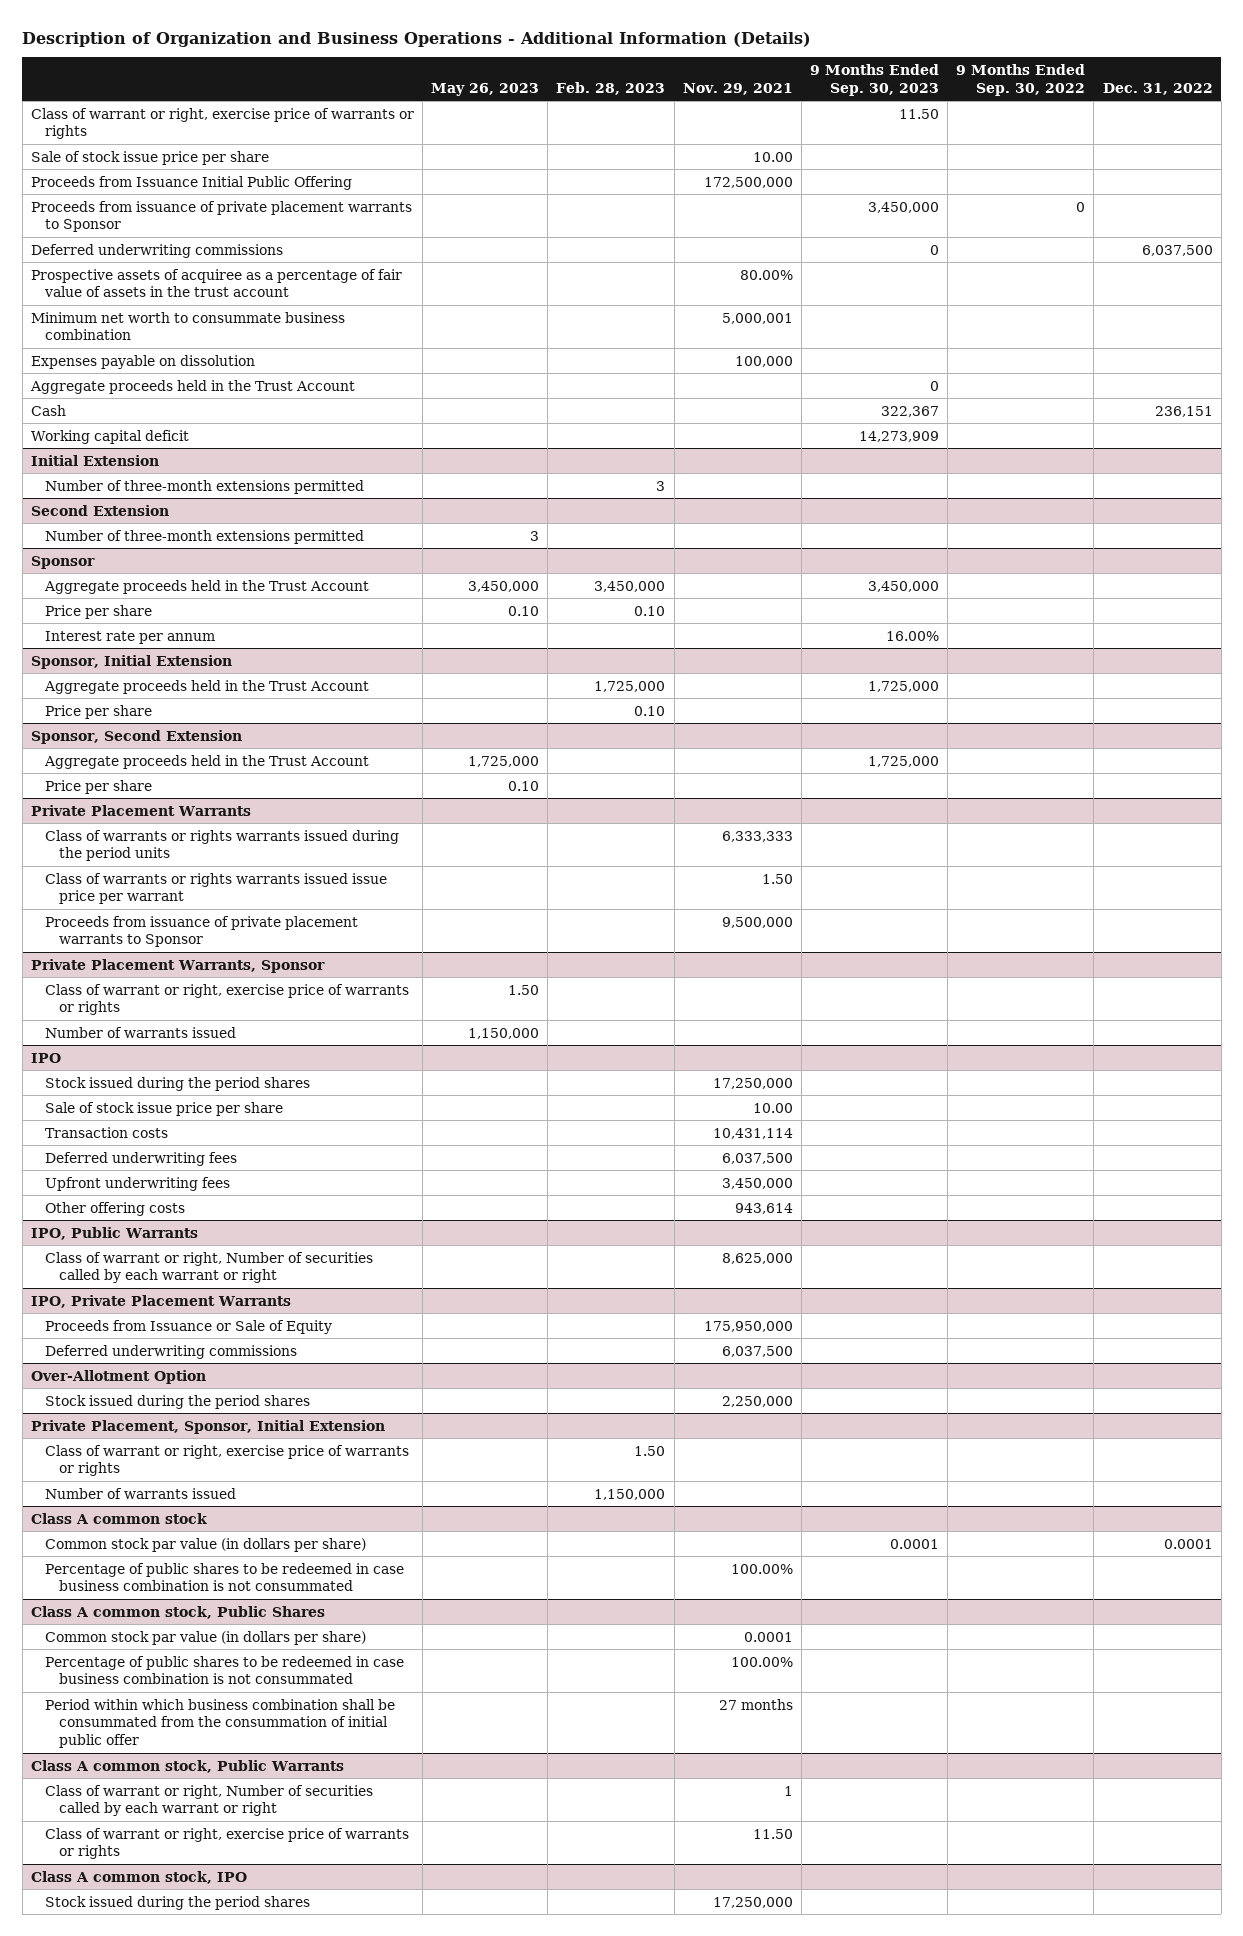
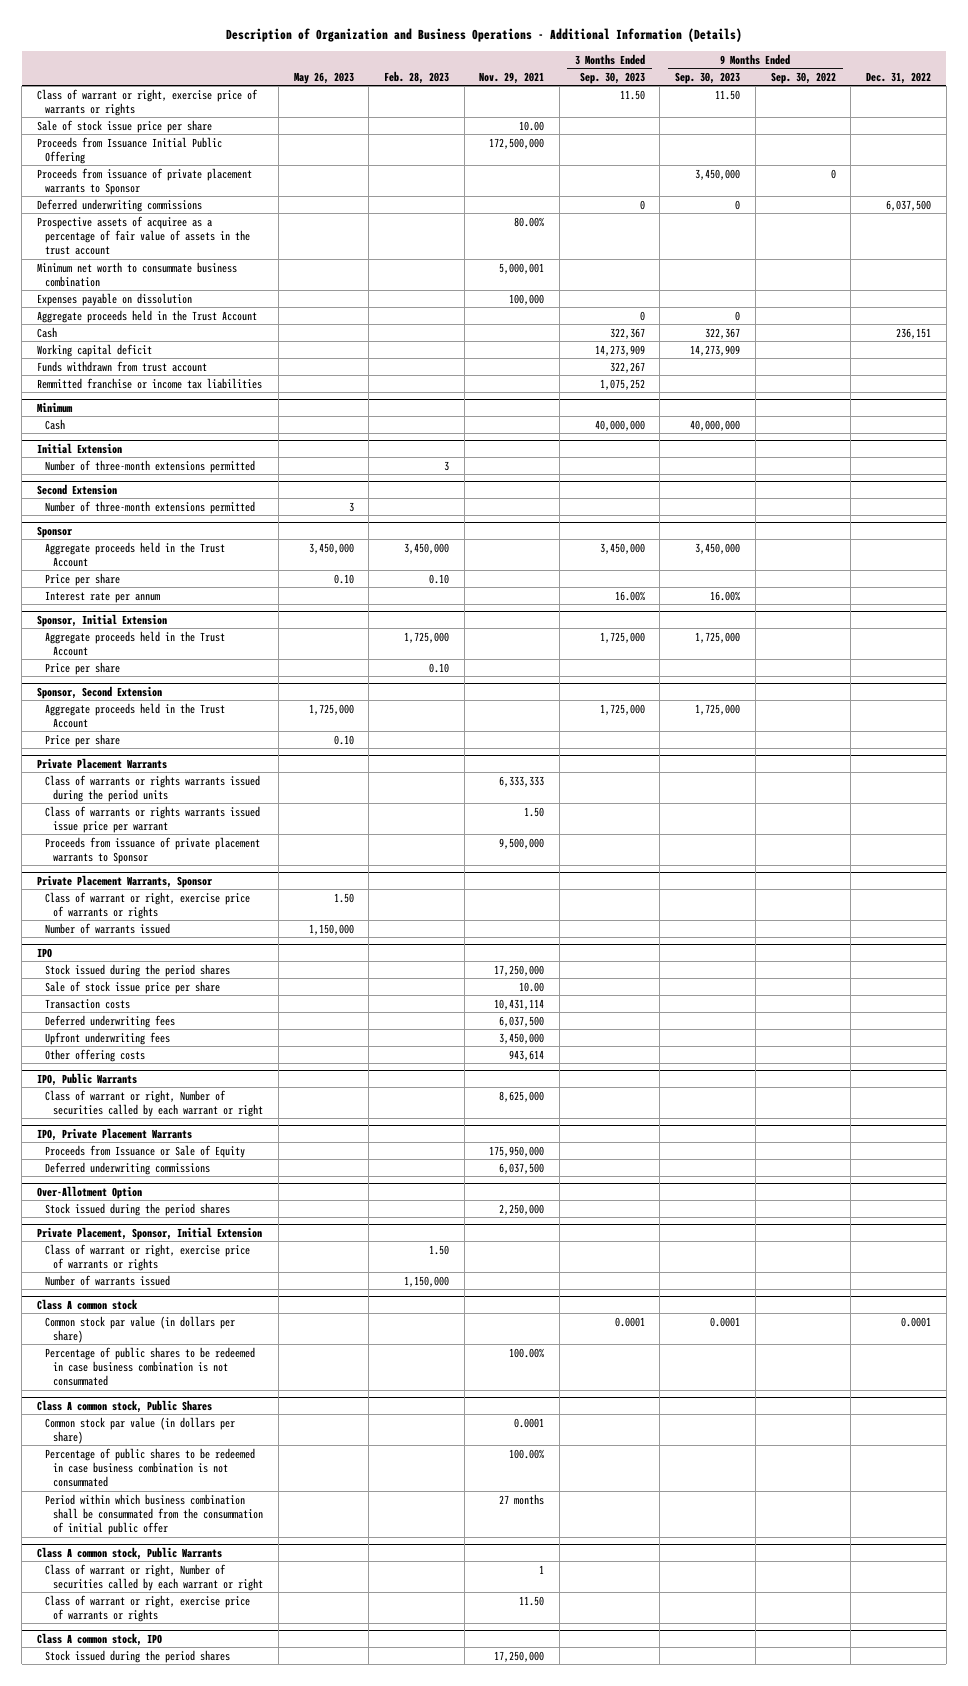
- | May 26, 2023 | Feb. 28, 2023 | Nov. 29, 2021 | 9 Months Ended Sep. 30, 2023 | 9 Months Ended Sep. 30, 2022 | Dec. 31, 2022
+ | May 26, 2023 | Feb. 28, 2023 | Nov. 29, 2021 | 3 Months Ended Sep. 30, 2023 | 9 Months Ended Sep. 30, 2023 | 9 Months Ended Sep. 30, 2022 | Dec. 31, 2022
+ Funds withdrawn from trust account | | | | 322,267 | | |
+ Remmitted franchise or income tax liabilities | | | | 1,075,252 | | |
+ Minimum
+ Cash | | | | 40,000,000 | 40,000,000 | |

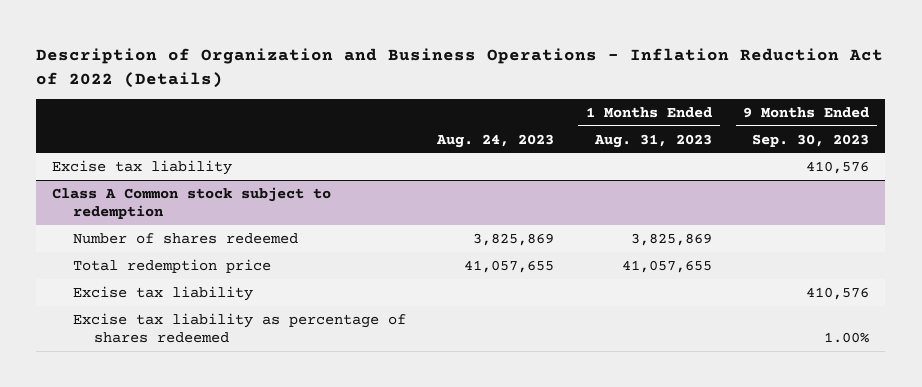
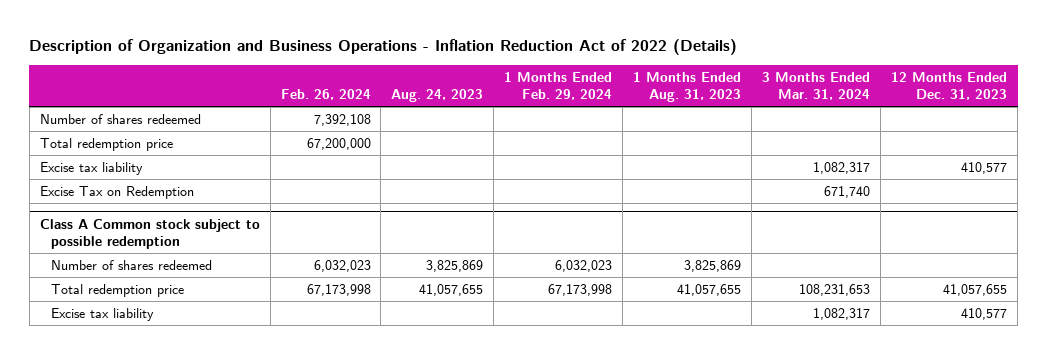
- | Aug. 24, 2023 | 1 Months Ended Aug. 31, 2023 | 9 Months Ended Sep. 30, 2023
+ | Feb. 26, 2024 | Aug. 24, 2023 | 1 Months Ended Feb. 29, 2024 | 1 Months Ended Aug. 31, 2023 | 3 Months Ended Mar. 31, 2024 | 12 Months Ended Dec. 31, 2023
+ Number of shares redeemed | 7,392,108 | | | | |
+ Total redemption price | 67,200,000 | | | | |
- Class A Common stock subject to redemption
+ Excise Tax on Redemption | | | | | 671,740 |
+ Class A Common stock subject to possible redemption
- Excise tax liability as percentage of shares redeemed | | | 1.00%

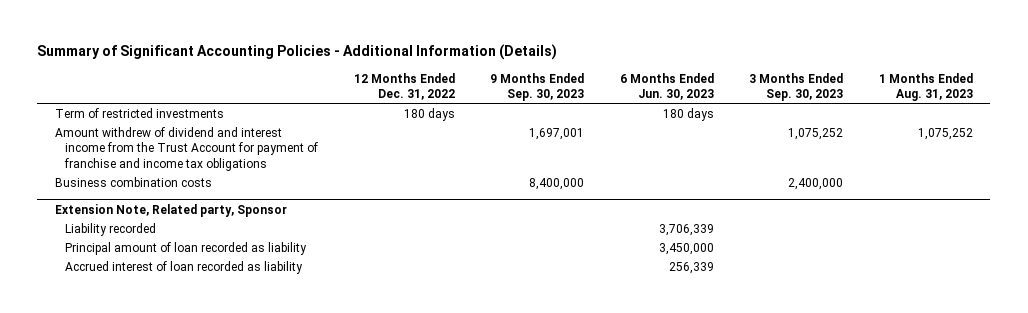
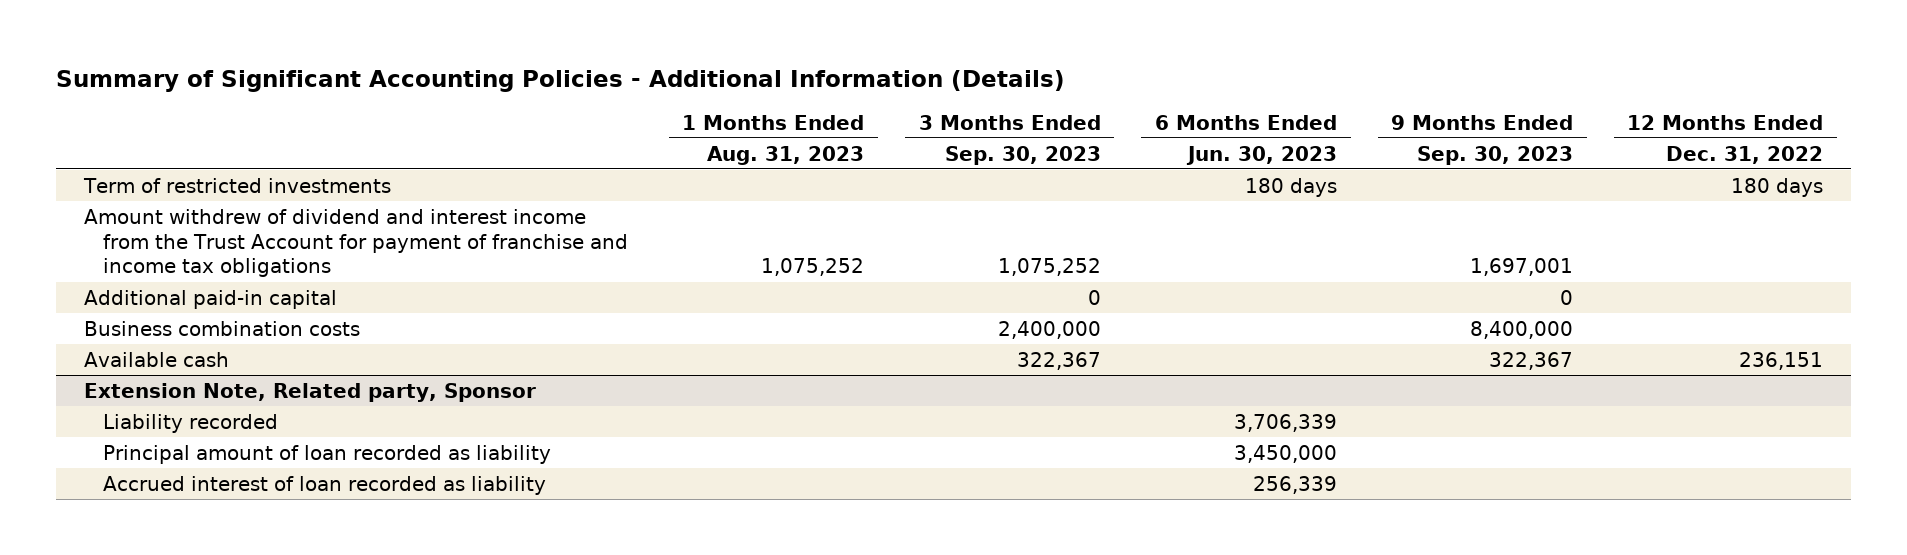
- | 12 Months Ended Dec. 31, 2022 | 9 Months Ended Sep. 30, 2023 | 6 Months Ended Jun. 30, 2023 | 3 Months Ended Sep. 30, 2023 | 1 Months Ended Aug. 31, 2023
+ | 1 Months Ended Aug. 31, 2023 | 3 Months Ended Sep. 30, 2023 | 6 Months Ended Jun. 30, 2023 | 9 Months Ended Sep. 30, 2023 | 12 Months Ended Dec. 31, 2022
+ Additional paid-in capital | | 0 | | 0 |
+ Available cash | | 322,367 | | 322,367 | 236,151

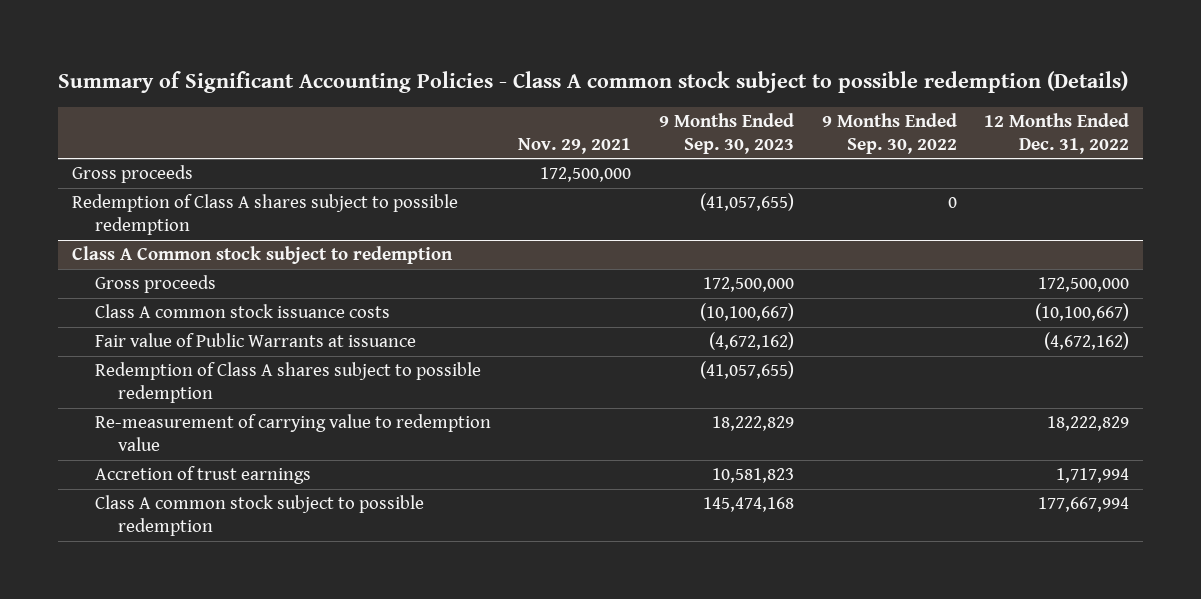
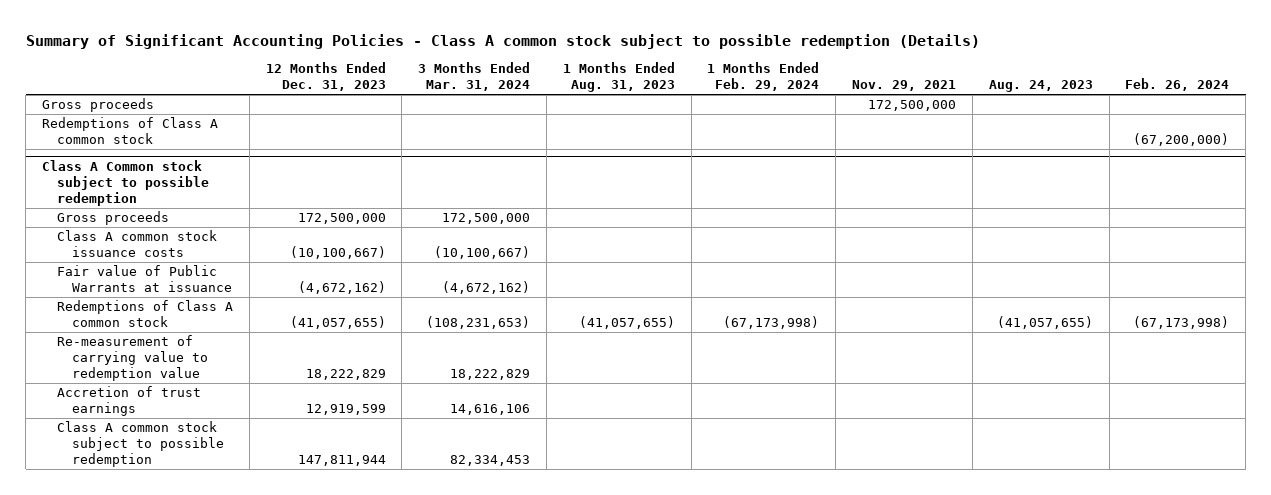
- | Nov. 29, 2021 | 9 Months Ended Sep. 30, 2023 | 9 Months Ended Sep. 30, 2022 | 12 Months Ended Dec. 31, 2022
+ | 12 Months Ended Dec. 31, 2023 | 3 Months Ended Mar. 31, 2024 | 1 Months Ended Aug. 31, 2023 | 1 Months Ended Feb. 29, 2024 | Nov. 29, 2021 | Aug. 24, 2023 | Feb. 26, 2024
- Redemption of Class A shares subject to possible redemption | | (41,057,655) | 0 |
- Class A Common stock subject to redemption
+ Redemptions of Class A common stock | | | | | | | (67,200,000)
+ Class A Common stock subject to possible redemption
- Redemption of Class A shares subject to possible redemption | | (41,057,655) | |
+ Redemptions of Class A common stock | (41,057,655) | (108,231,653) | (41,057,655) | (67,173,998) | | (41,057,655) | (67,173,998)

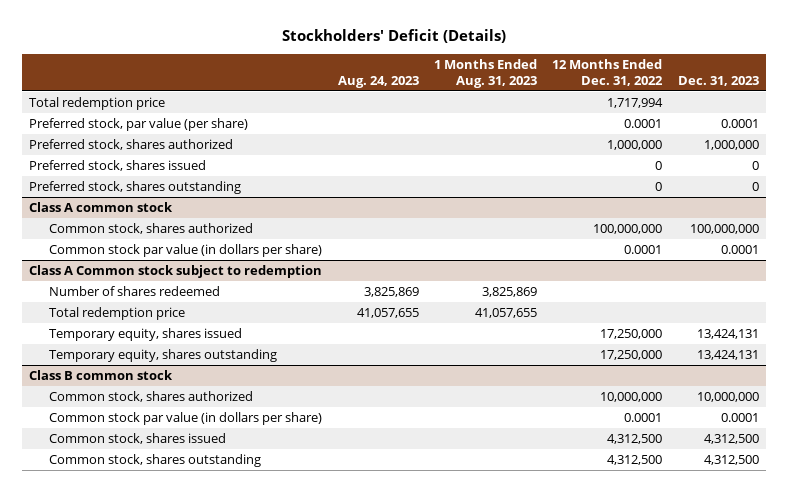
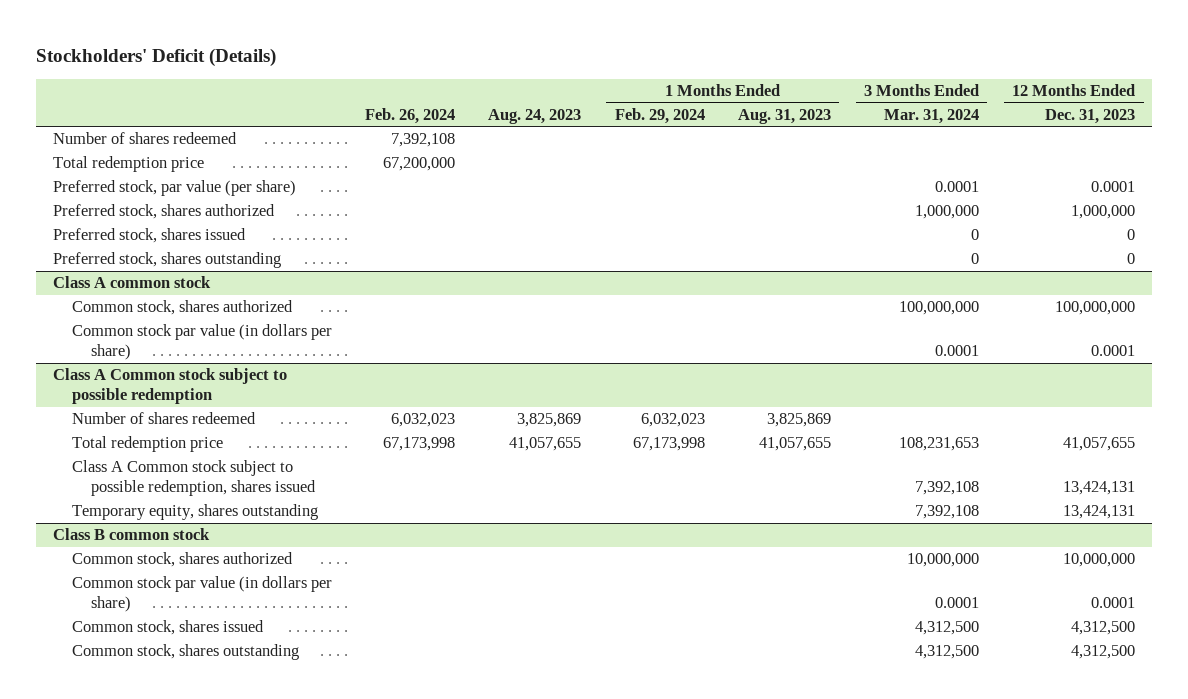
- | Aug. 24, 2023 | 1 Months Ended Aug. 31, 2023 | 12 Months Ended Dec. 31, 2022 | Dec. 31, 2023
+ | Feb. 26, 2024 | Aug. 24, 2023 | 1 Months Ended Feb. 29, 2024 | 1 Months Ended Aug. 31, 2023 | 3 Months Ended Mar. 31, 2024 | 12 Months Ended Dec. 31, 2023
+ Number of shares redeemed | 7,392,108 | | | | |
- Class A Common stock subject to redemption
+ Class A Common stock subject to possible redemption
- Temporary equity, shares issued | | | 17,250,000 | 13,424,131
+ Class A Common stock subject to possible redemption, shares issued | | | | | 7,392,108 | 13,424,131

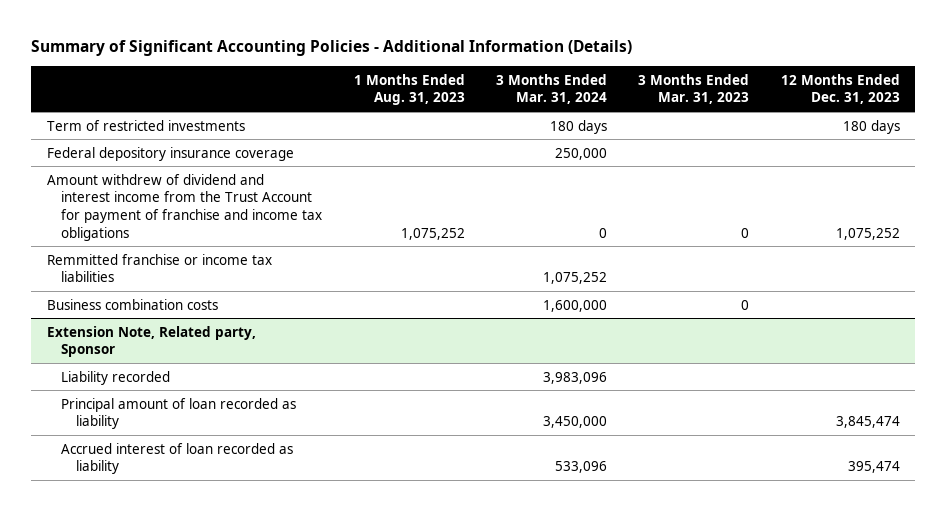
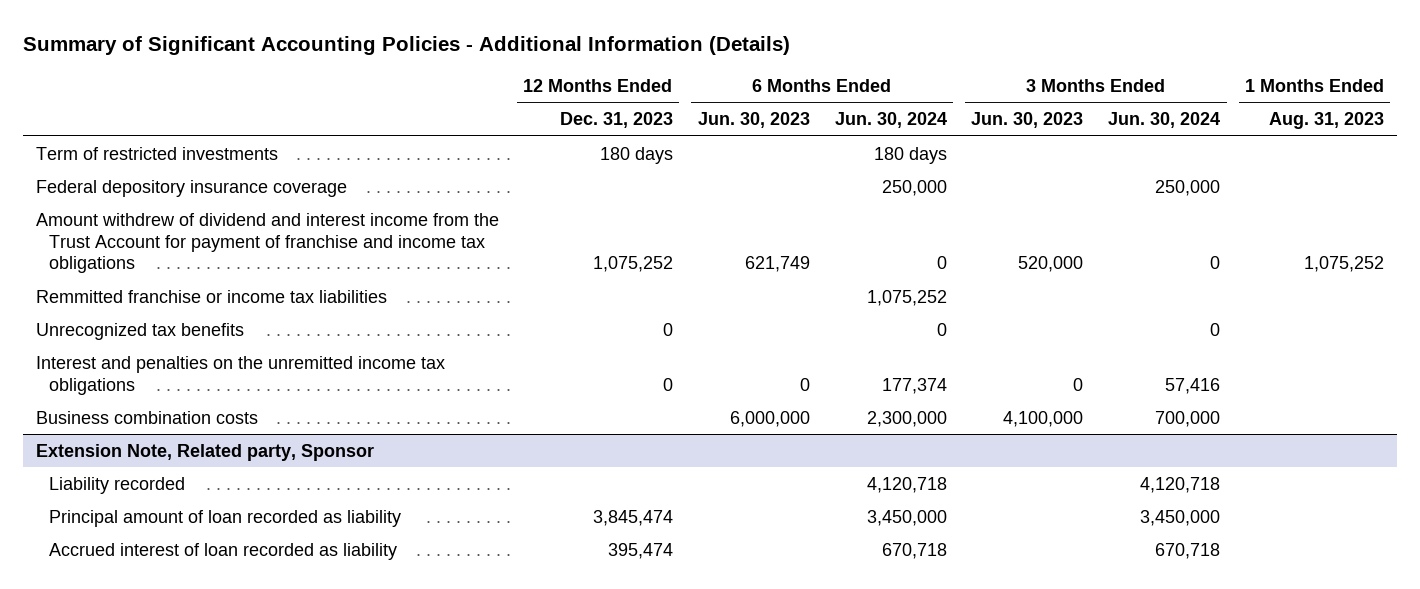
- | 1 Months Ended Aug. 31, 2023 | 3 Months Ended Mar. 31, 2024 | 3 Months Ended Mar. 31, 2023 | 12 Months Ended Dec. 31, 2023
+ | 12 Months Ended Dec. 31, 2023 | 6 Months Ended Jun. 30, 2023 | 6 Months Ended Jun. 30, 2024 | 3 Months Ended Jun. 30, 2023 | 3 Months Ended Jun. 30, 2024 | 1 Months Ended Aug. 31, 2023
+ Unrecognized tax benefits | 0 | | 0 | | 0 |
+ Interest and penalties on the unremitted income tax obligations | 0 | 0 | 177,374 | 0 | 57,416 |

